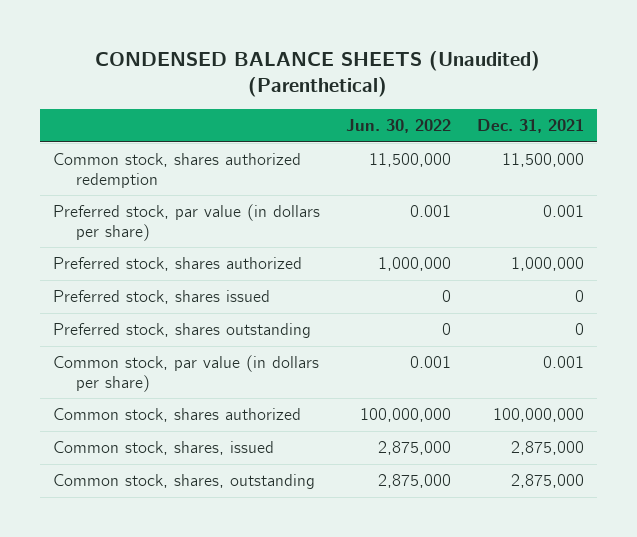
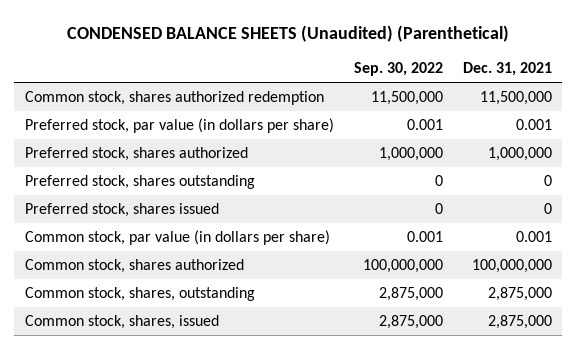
- | Jun. 30, 2022 | Dec. 31, 2021
+ | Sep. 30, 2022 | Dec. 31, 2021
moved down: Preferred stock, shares issued | 0 | 0
moved down: Common stock, shares, issued | 2,875,000 | 2,875,000

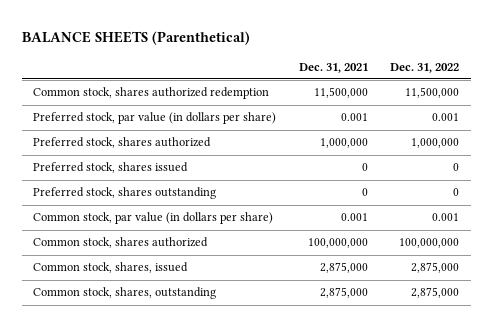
- CONDENSED BALANCE SHEETS (Unaudited) (Parenthetical)
+ BALANCE SHEETS (Parenthetical)
- | Sep. 30, 2022 | Dec. 31, 2021
+ | Dec. 31, 2021 | Dec. 31, 2022
moved down: Preferred stock, shares outstanding | 0 | 0
moved down: Common stock, shares, outstanding | 2,875,000 | 2,875,000

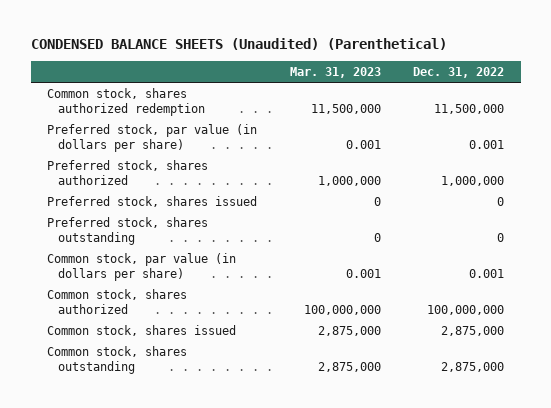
- BALANCE SHEETS (Parenthetical)
+ CONDENSED BALANCE SHEETS (Unaudited) (Parenthetical)
- | Dec. 31, 2021 | Dec. 31, 2022
+ | Mar. 31, 2023 | Dec. 31, 2022
- Common stock, shares, issued | 2,875,000 | 2,875,000
- Common stock, shares, outstanding | 2,875,000 | 2,875,000
+ Common stock, shares issued | 2,875,000 | 2,875,000
+ Common stock, shares outstanding | 2,875,000 | 2,875,000

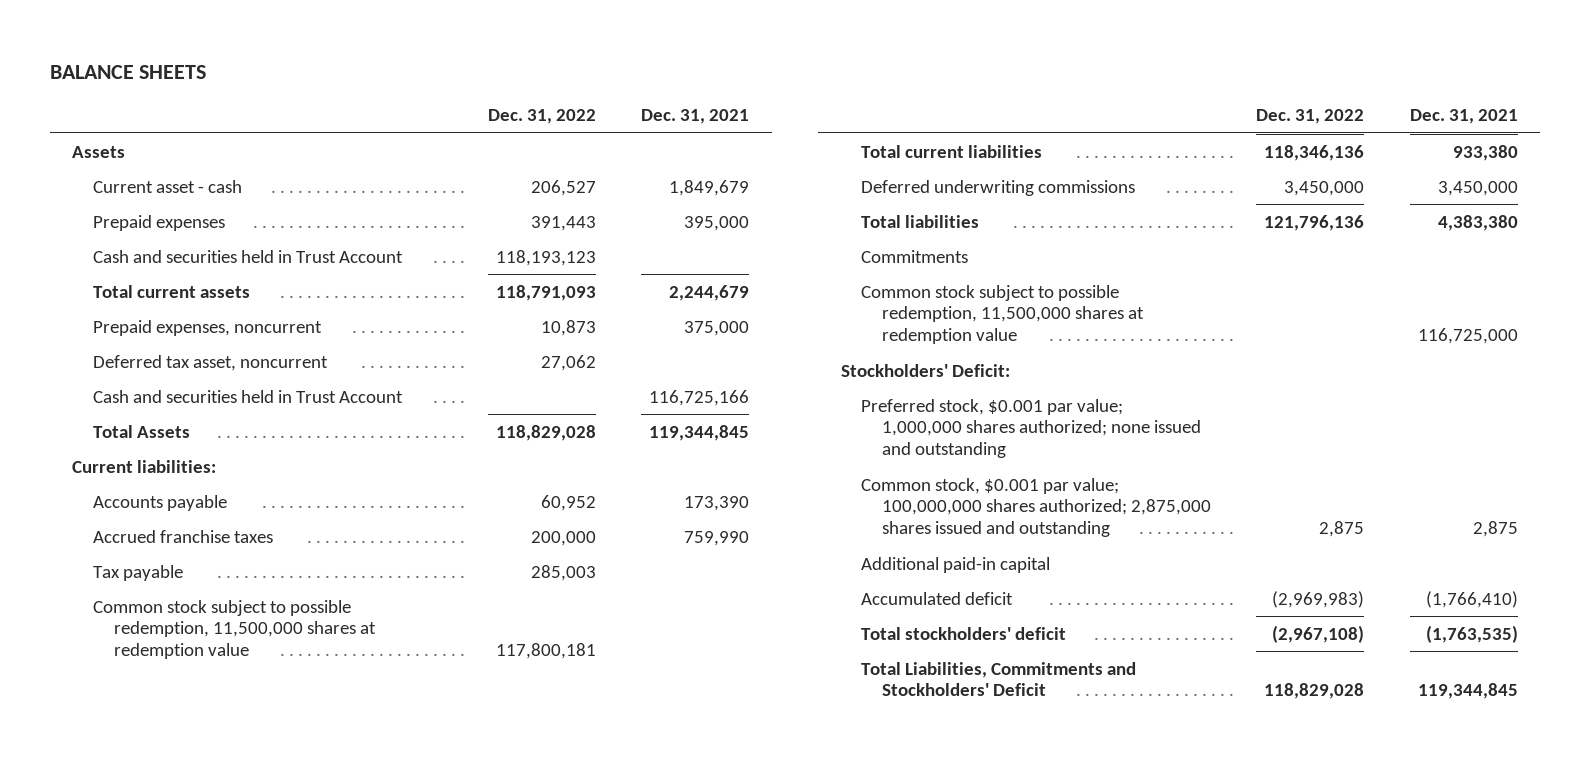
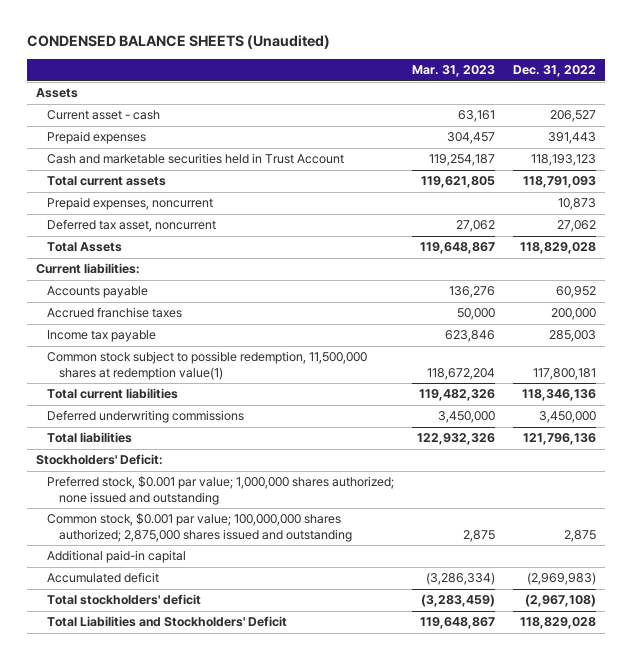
- BALANCE SHEETS
+ CONDENSED BALANCE SHEETS (Unaudited)
- | Dec. 31, 2022 | Dec. 31, 2021
+ | Mar. 31, 2023 | Dec. 31, 2022
- Cash and securities held in Trust Account | 118,193,123 |
+ Cash and marketable securities held in Trust Account | 119,254,187 | 118,193,123
- Cash and securities held in Trust Account | | 116,725,166
- Tax payable | 285,003 |
- Common stock subject to possible redemption, 11,500,000 shares at redemption value | 117,800,181 |
+ Income tax payable | 623,846 | 285,003
+ Common stock subject to possible redemption, 11,500,000 shares at redemption value(1) | 118,672,204 | 117,800,181
- Commitments
- Common stock subject to possible redemption, 11,500,000 shares at redemption value | | 116,725,000
- Total Liabilities, Commitments and Stockholders' Deficit | 118,829,028 | 119,344,845
+ Total Liabilities and Stockholders' Deficit | 119,648,867 | 118,829,028

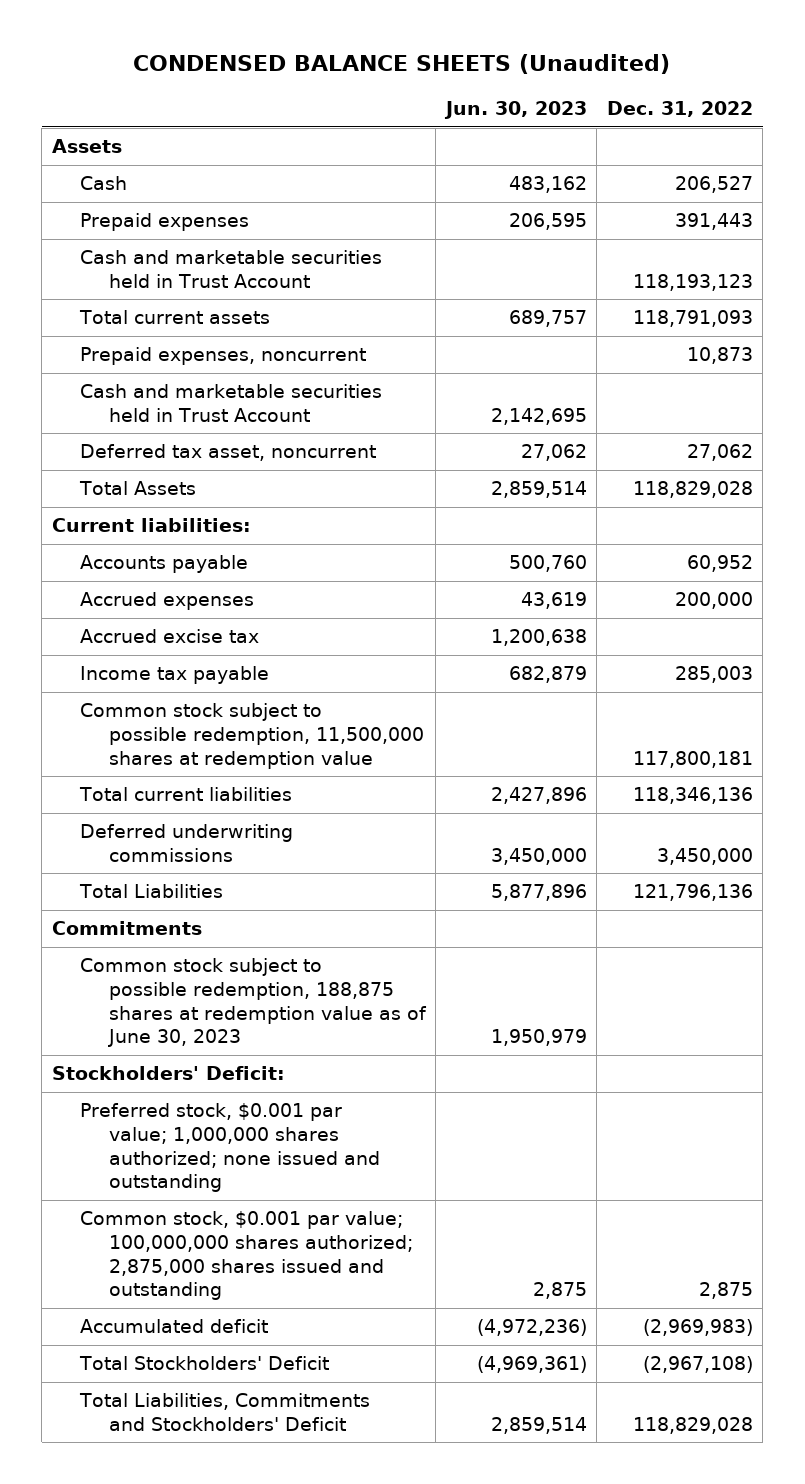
- | Mar. 31, 2023 | Dec. 31, 2022
+ | Jun. 30, 2023 | Dec. 31, 2022
- Current asset - cash | 63,161 | 206,527
+ Cash | 483,162 | 206,527
+ Cash and marketable securities held in Trust Account | 2,142,695 |
- Accrued franchise taxes | 50,000 | 200,000
+ Accrued expenses | 43,619 | 200,000
+ Accrued excise tax | 1,200,638 |
- Common stock subject to possible redemption, 11,500,000 shares at redemption value(1) | 118,672,204 | 117,800,181
+ Common stock subject to possible redemption, 11,500,000 shares at redemption value | | 117,800,181
- Total liabilities | 122,932,326 | 121,796,136
+ Total Liabilities | 5,877,896 | 121,796,136
+ Commitments
+ Common stock subject to possible redemption, 188,875 shares at redemption value as of June 30, 2023 | 1,950,979 |
- Additional paid-in capital
- Total stockholders' deficit | (3,283,459) | (2,967,108)
- Total Liabilities and Stockholders' Deficit | 119,648,867 | 118,829,028
+ Total Stockholders' Deficit | (4,969,361) | (2,967,108)
+ Total Liabilities, Commitments and Stockholders' Deficit | 2,859,514 | 118,829,028

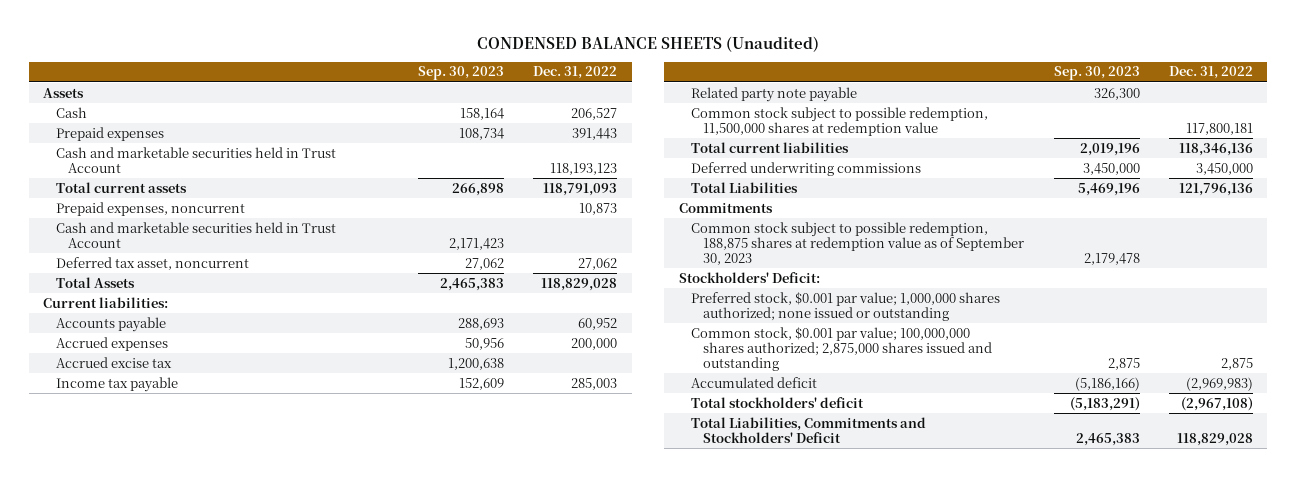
- | Jun. 30, 2023 | Dec. 31, 2022
+ | Sep. 30, 2023 | Dec. 31, 2022
+ Related party note payable | 326,300 |
- Common stock subject to possible redemption, 188,875 shares at redemption value as of June 30, 2023 | 1,950,979 |
+ Common stock subject to possible redemption, 188,875 shares at redemption value as of September 30, 2023 | 2,179,478 |
- Preferred stock, $0.001 par value; 1,000,000 shares authorized; none issued and outstanding
+ Preferred stock, $0.001 par value; 1,000,000 shares authorized; none issued or outstanding
- Total Stockholders' Deficit | (4,969,361) | (2,967,108)
+ Total stockholders' deficit | (5,183,291) | (2,967,108)

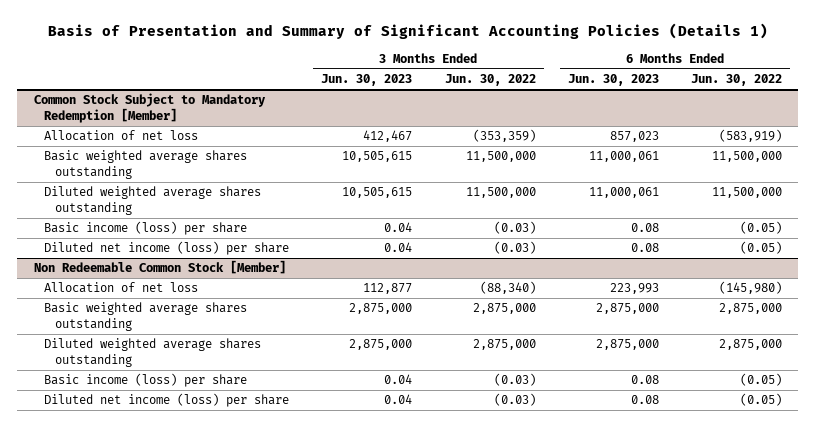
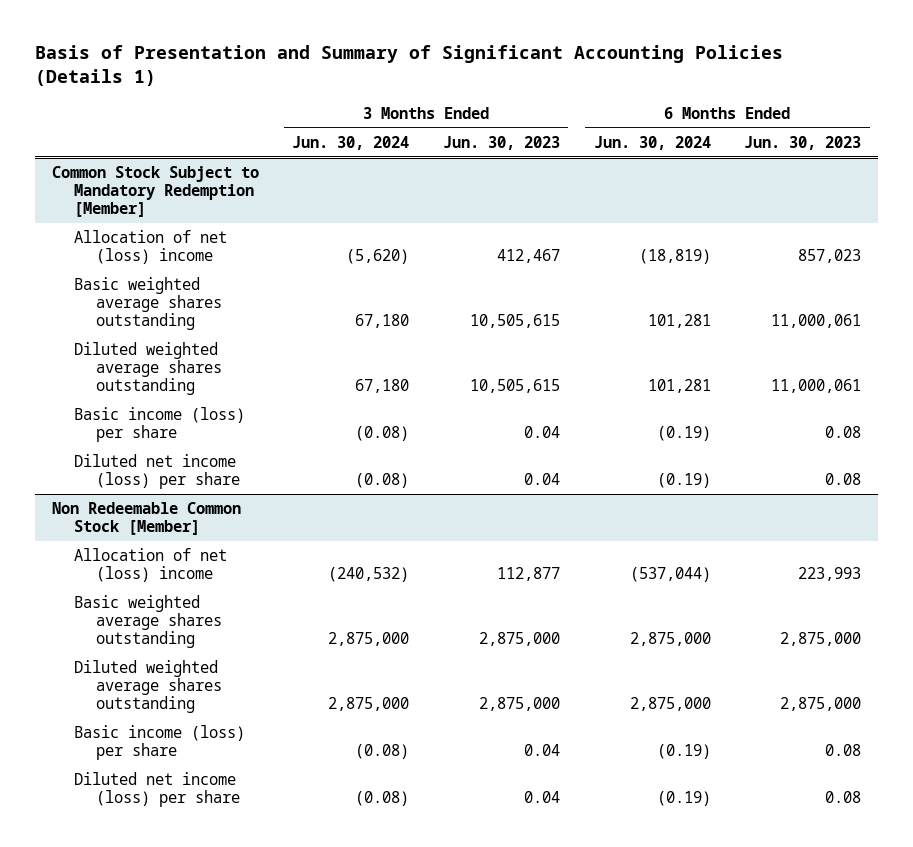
- | 3 Months Ended Jun. 30, 2023 | 3 Months Ended Jun. 30, 2022 | 6 Months Ended Jun. 30, 2023 | 6 Months Ended Jun. 30, 2022
+ | 3 Months Ended Jun. 30, 2024 | 3 Months Ended Jun. 30, 2023 | 6 Months Ended Jun. 30, 2024 | 6 Months Ended Jun. 30, 2023
@ Common Stock Subject to Mandatory Redemption [Member]
- Allocation of net loss | 412,467 | (353,359) | 857,023 | (583,919)
+ Allocation of net (loss) income | (5,620) | 412,467 | (18,819) | 857,023
@ Non Redeemable Common Stock [Member]
- Allocation of net loss | 112,877 | (88,340) | 223,993 | (145,980)
+ Allocation of net (loss) income | (240,532) | 112,877 | (537,044) | 223,993

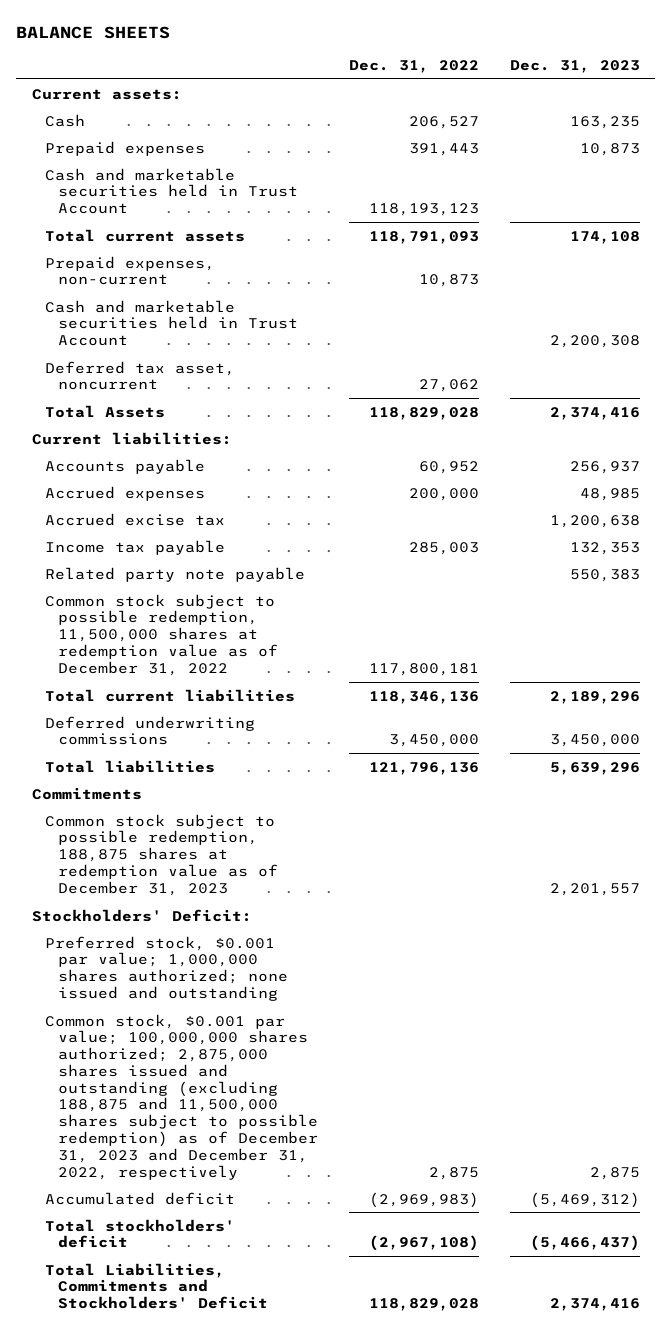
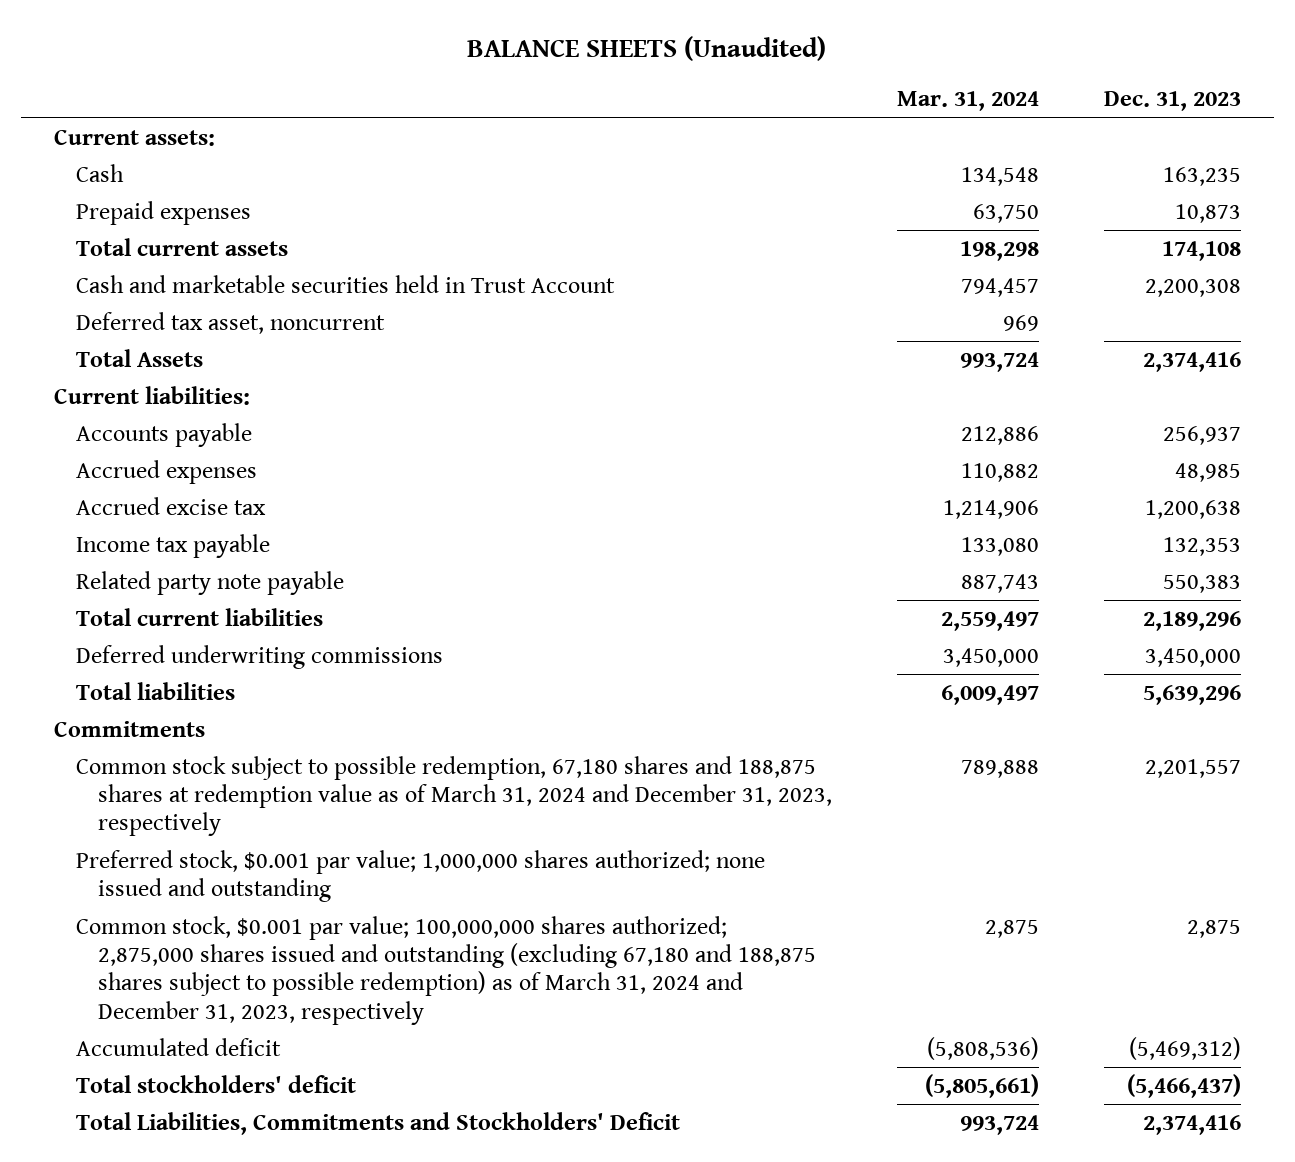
- BALANCE SHEETS
+ BALANCE SHEETS (Unaudited)
- | Dec. 31, 2022 | Dec. 31, 2023
+ | Mar. 31, 2024 | Dec. 31, 2023
- Cash and marketable securities held in Trust Account | 118,193,123 |
- Prepaid expenses, non-current | 10,873 |
- Common stock subject to possible redemption, 11,500,000 shares at redemption value as of December 31, 2022 | 117,800,181 |
- Common stock subject to possible redemption, 188,875 shares at redemption value as of December 31, 2023 | | 2,201,557
- Stockholders' Deficit:
+ Common stock subject to possible redemption, 67,180 shares and 188,875 shares at redemption value as of March 31, 2024 and December 31, 2023, respectively | 789,888 | 2,201,557
- Common stock, $0.001 par value; 100,000,000 shares authorized; 2,875,000 shares issued and outstanding (excluding 188,875 and 11,500,000 shares subject to possible redemption) as of December 31, 2023 and December 31, 2022, respectively | 2,875 | 2,875
+ Common stock, $0.001 par value; 100,000,000 shares authorized; 2,875,000 shares issued and outstanding (excluding 67,180 and 188,875 shares subject to possible redemption) as of March 31, 2024 and December 31, 2023, respectively | 2,875 | 2,875

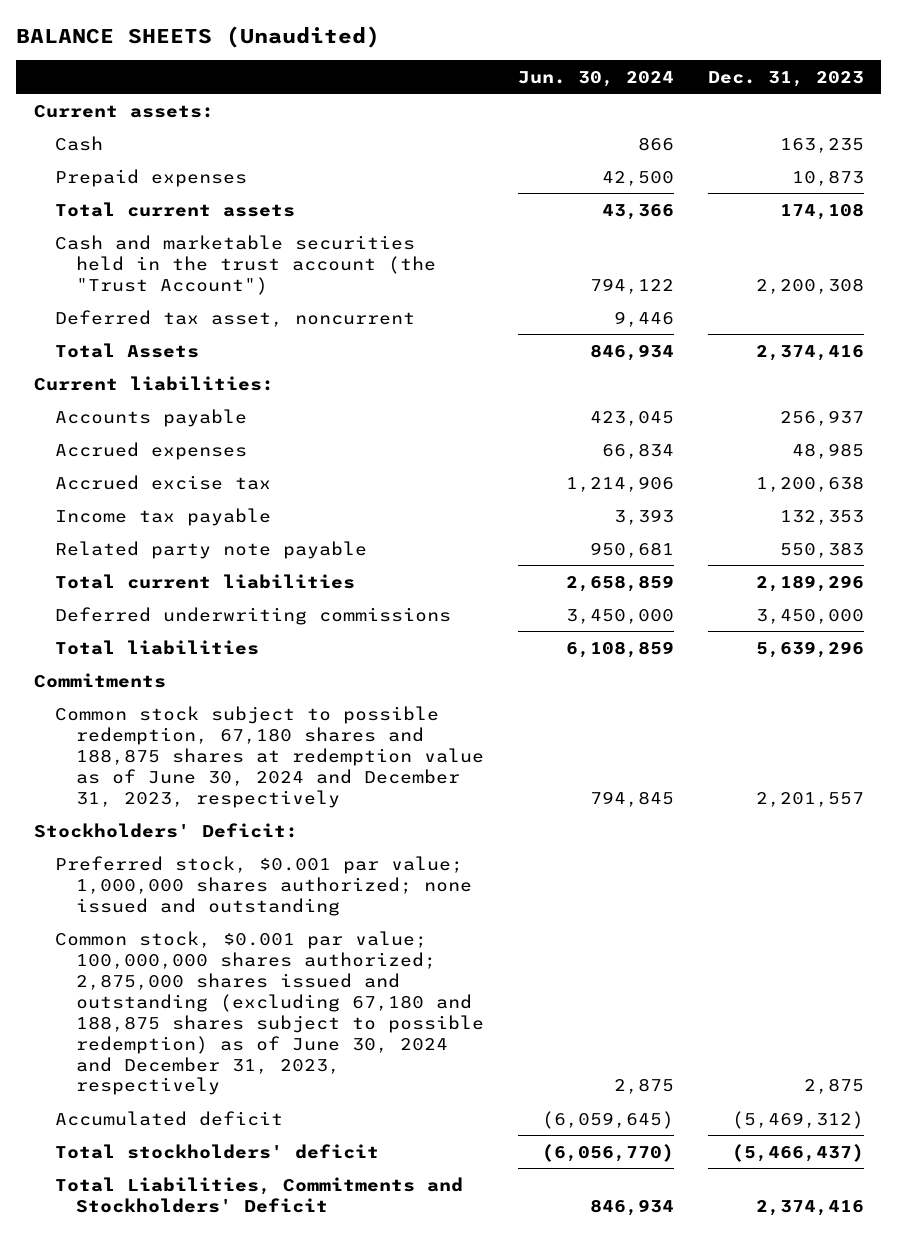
- | Mar. 31, 2024 | Dec. 31, 2023
+ | Jun. 30, 2024 | Dec. 31, 2023
- Cash and marketable securities held in Trust Account | 794,457 | 2,200,308
+ Cash and marketable securities held in the trust account (the "Trust Account") | 794,122 | 2,200,308
- Common stock subject to possible redemption, 67,180 shares and 188,875 shares at redemption value as of March 31, 2024 and December 31, 2023, respectively | 789,888 | 2,201,557
+ Common stock subject to possible redemption, 67,180 shares and 188,875 shares at redemption value as of June 30, 2024 and December 31, 2023, respectively | 794,845 | 2,201,557
+ Stockholders' Deficit:
- Common stock, $0.001 par value; 100,000,000 shares authorized; 2,875,000 shares issued and outstanding (excluding 67,180 and 188,875 shares subject to possible redemption) as of March 31, 2024 and December 31, 2023, respectively | 2,875 | 2,875
+ Common stock, $0.001 par value; 100,000,000 shares authorized; 2,875,000 shares issued and outstanding (excluding 67,180 and 188,875 shares subject to possible redemption) as of June 30, 2024 and December 31, 2023, respectively | 2,875 | 2,875

